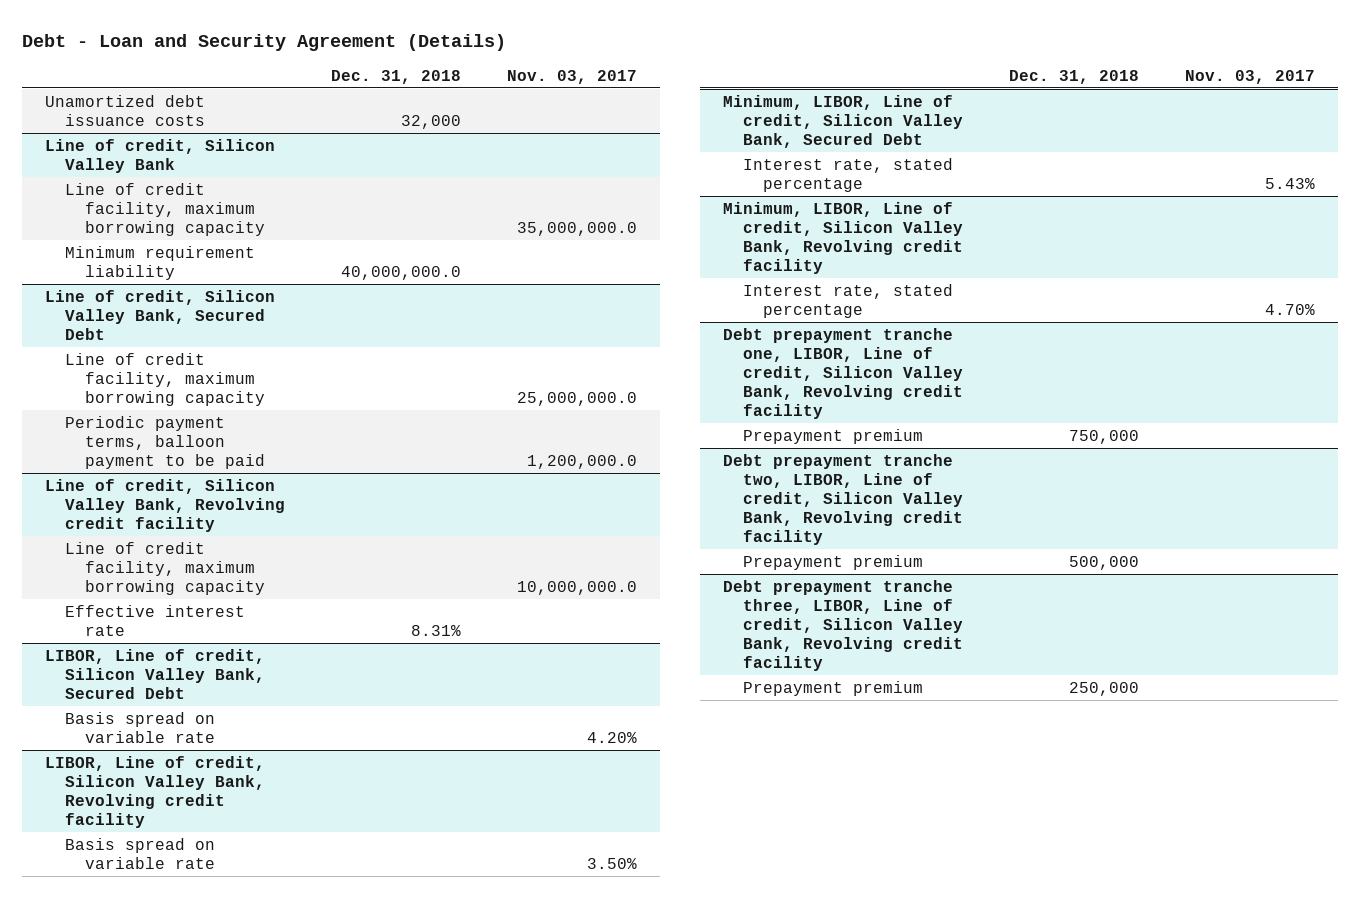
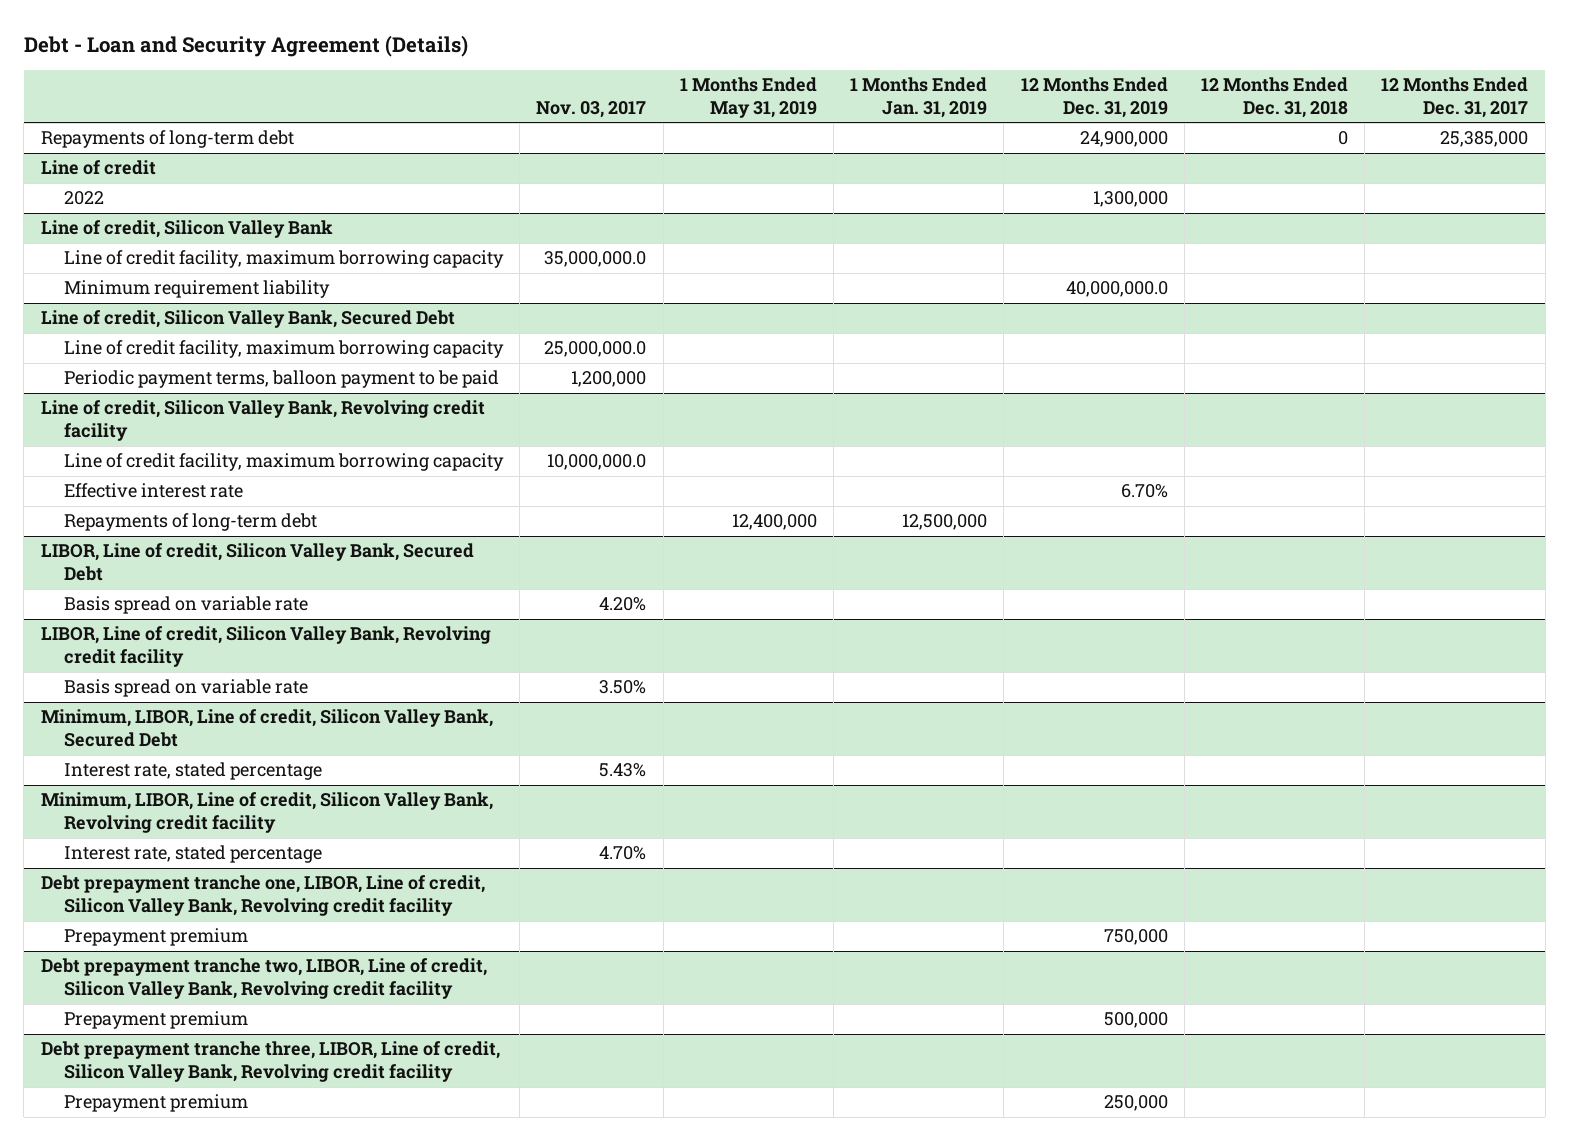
- | Dec. 31, 2018 | Nov. 03, 2017
+ | Nov. 03, 2017 | 1 Months Ended May 31, 2019 | 1 Months Ended Jan. 31, 2019 | 12 Months Ended Dec. 31, 2019 | 12 Months Ended Dec. 31, 2018 | 12 Months Ended Dec. 31, 2017
- Unamortized debt issuance costs | 32,000 |
+ Repayments of long-term debt | | | | 24,900,000 | 0 | 25,385,000
+ Line of credit
+ 2022 | | | | 1,300,000 | |
@ Line of credit, Silicon Valley Bank, Secured Debt
- Periodic payment terms, balloon payment to be paid | | 1,200,000.0
+ Periodic payment terms, balloon payment to be paid | 1,200,000 | | | | |
@ Line of credit, Silicon Valley Bank, Revolving credit facility
+ Repayments of long-term debt | | 12,400,000 | 12,500,000 | | |

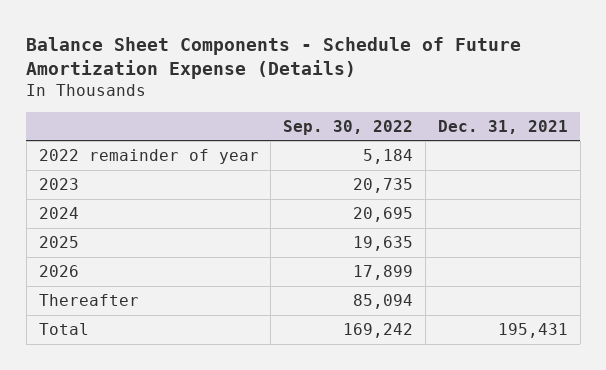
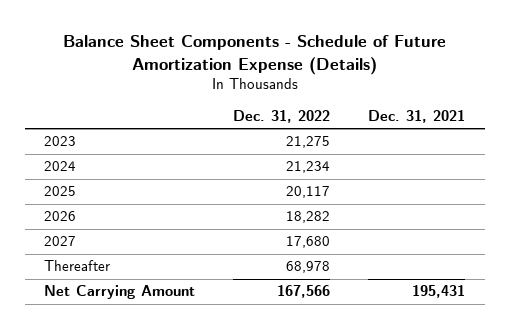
- | Sep. 30, 2022 | Dec. 31, 2021
+ | Dec. 31, 2022 | Dec. 31, 2021
- 2022 remainder of year | 5,184 |
+ 2027 | 17,680 |
- Total | 169,242 | 195,431
+ Net Carrying Amount | 167,566 | 195,431

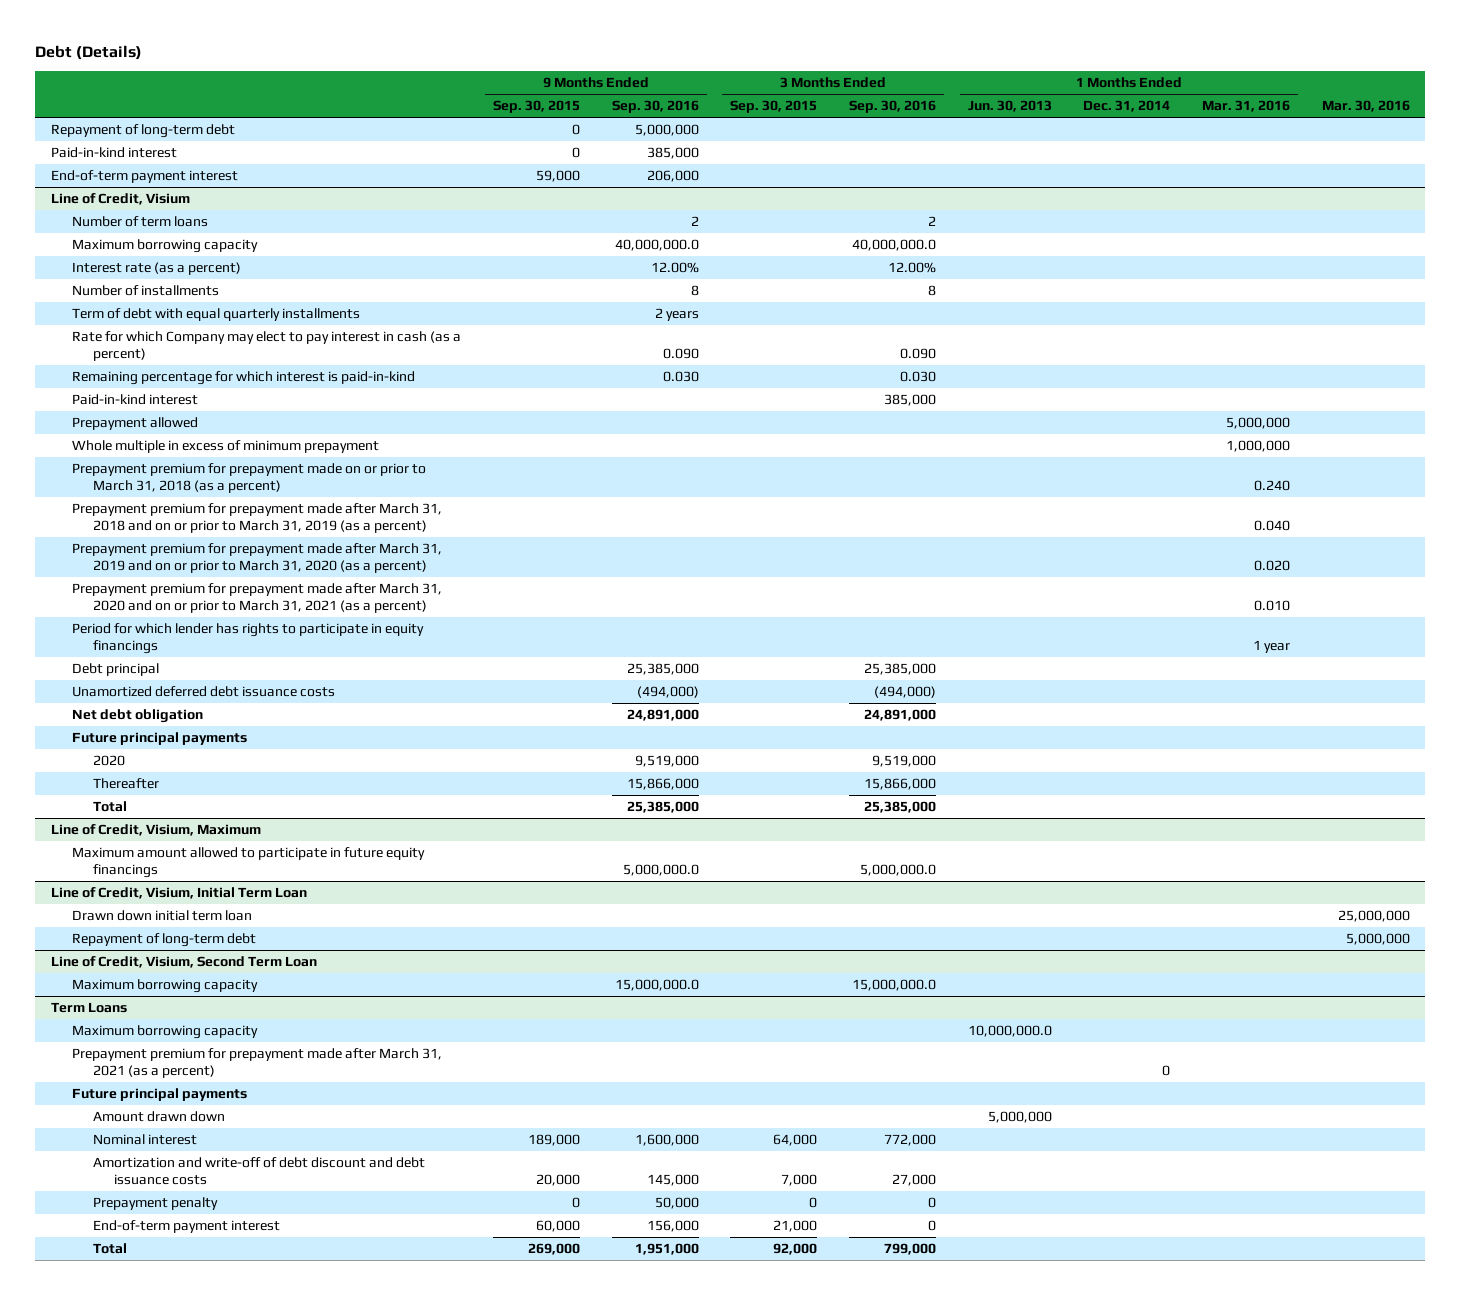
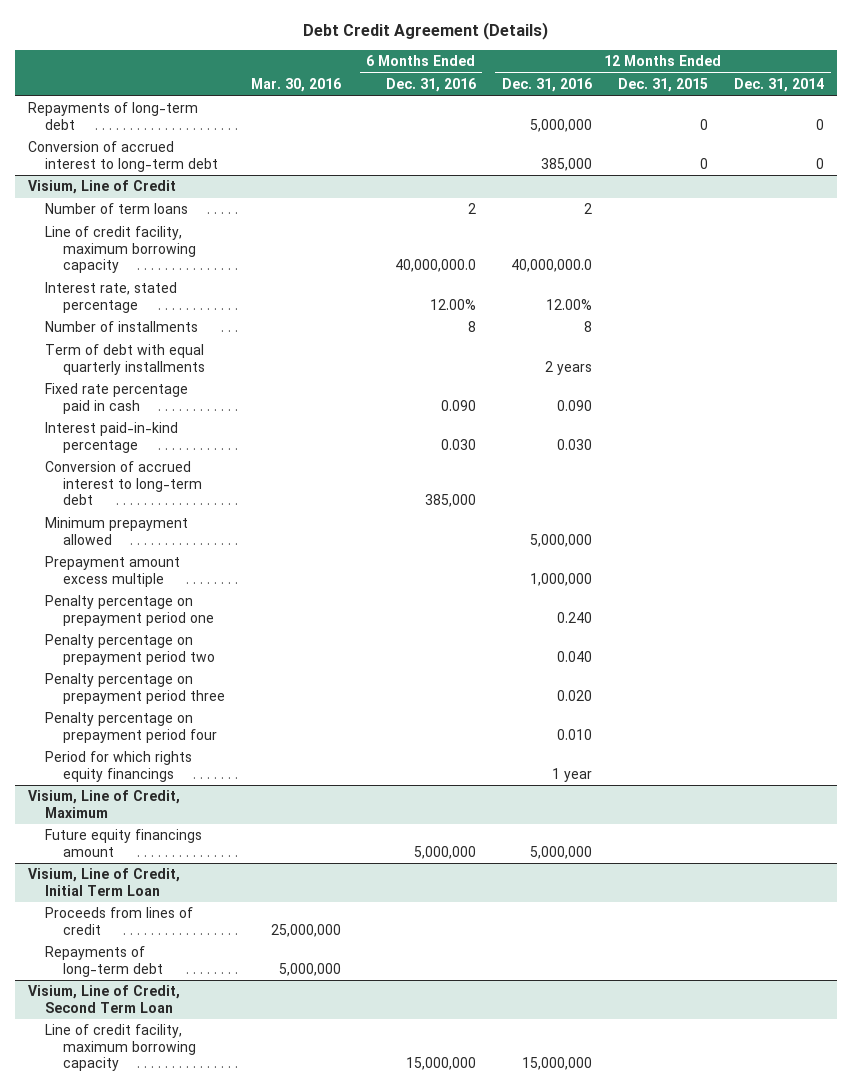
- Debt (Details)
+ Debt Credit Agreement (Details)
- | 9 Months Ended Sep. 30, 2015 | 9 Months Ended Sep. 30, 2016 | 3 Months Ended Sep. 30, 2015 | 3 Months Ended Sep. 30, 2016 | 1 Months Ended Jun. 30, 2013 | 1 Months Ended Dec. 31, 2014 | 1 Months Ended Mar. 31, 2016 | Mar. 30, 2016
+ | Mar. 30, 2016 | 6 Months Ended Dec. 31, 2016 | 12 Months Ended Dec. 31, 2016 | 12 Months Ended Dec. 31, 2015 | 12 Months Ended Dec. 31, 2014
- Repayment of long-term debt | 0 | 5,000,000 | | | | | |
- Paid-in-kind interest | 0 | 385,000 | | | | | |
- End-of-term payment interest | 59,000 | 206,000 | | | | | |
- Line of Credit, Visium
+ Repayments of long-term debt | | | 5,000,000 | 0 | 0
+ Conversion of accrued interest to long-term debt | | | 385,000 | 0 | 0
+ Visium, Line of Credit
- Maximum borrowing capacity | | 40,000,000.0 | | 40,000,000.0 | | | |
- Interest rate (as a percent) | | 12.00% | | 12.00% | | | |
+ Line of credit facility, maximum borrowing capacity | | 40,000,000.0 | 40,000,000.0 | |
+ Interest rate, stated percentage | | 12.00% | 12.00% | |
- Rate for which Company may elect to pay interest in cash (as a percent) | | 0.090 | | 0.090 | | | |
- Remaining percentage for which interest is paid-in-kind | | 0.030 | | 0.030 | | | |
- Paid-in-kind interest | | | | 385,000 | | | |
- Prepayment allowed | | | | | | | 5,000,000 |
- Whole multiple in excess of minimum prepayment | | | | | | | 1,000,000 |
- Prepayment premium for prepayment made on or prior to March 31, 2018 (as a percent) | | | | | | | 0.240 |
- Prepayment premium for prepayment made after March 31, 2018 and on or prior to March 31, 2019 (as a percent) | | | | | | | 0.040 |
- Prepayment premium for prepayment made after March 31, 2019 and on or prior to March 31, 2020 (as a percent) | | | | | | | 0.020 |
- Prepayment premium for prepayment made after March 31, 2020 and on or prior to March 31, 2021 (as a percent) | | | | | | | 0.010 |
- Period for which lender has rights to participate in equity financings | | | | | | | 1 year |
- Debt principal | | 25,385,000 | | 25,385,000 | | | |
- Unamortized deferred debt issuance costs | | (494,000) | | (494,000) | | | |
- Net debt obligation | | 24,891,000 | | 24,891,000 | | | |
- Future principal payments
- 2020 | | 9,519,000 | | 9,519,000 | | | |
- Thereafter | | 15,866,000 | | 15,866,000 | | | |
- Total | | 25,385,000 | | 25,385,000 | | | |
- Line of Credit, Visium, Maximum
- Maximum amount allowed to participate in future equity financings | | 5,000,000.0 | | 5,000,000.0 | | | |
- Line of Credit, Visium, Initial Term Loan
- Drawn down initial term loan | | | | | | | | 25,000,000
- Repayment of long-term debt | | | | | | | | 5,000,000
- Line of Credit, Visium, Second Term Loan
- Maximum borrowing capacity | | 15,000,000.0 | | 15,000,000.0 | | | |
- Term Loans
- Maximum borrowing capacity | | | | | 10,000,000.0 | | |
- Prepayment premium for prepayment made after March 31, 2021 (as a percent) | | | | | | 0 | |
- Future principal payments
- Amount drawn down | | | | | 5,000,000 | | |
- Nominal interest | 189,000 | 1,600,000 | 64,000 | 772,000 | | | |
- Amortization and write-off of debt discount and debt issuance costs | 20,000 | 145,000 | 7,000 | 27,000 | | | |
- Prepayment penalty | 0 | 50,000 | 0 | 0 | | | |
- End-of-term payment interest | 60,000 | 156,000 | 21,000 | 0 | | | |
- Total | 269,000 | 1,951,000 | 92,000 | 799,000 | | | |
+ Fixed rate percentage paid in cash | | 0.090 | 0.090 | |
+ Interest paid-in-kind percentage | | 0.030 | 0.030 | |
+ Conversion of accrued interest to long-term debt | | 385,000 | | |
+ Minimum prepayment allowed | | | 5,000,000 | |
+ Prepayment amount excess multiple | | | 1,000,000 | |
+ Penalty percentage on prepayment period one | | | 0.240 | |
+ Penalty percentage on prepayment period two | | | 0.040 | |
+ Penalty percentage on prepayment period three | | | 0.020 | |
+ Penalty percentage on prepayment period four | | | 0.010 | |
+ Period for which rights equity financings | | | 1 year | |
+ Visium, Line of Credit, Maximum
+ Future equity financings amount | | 5,000,000 | 5,000,000 | |
+ Visium, Line of Credit, Initial Term Loan
+ Proceeds from lines of credit | 25,000,000 | | | |
+ Repayments of long-term debt | 5,000,000 | | | |
+ Visium, Line of Credit, Second Term Loan
+ Line of credit facility, maximum borrowing capacity | | 15,000,000 | 15,000,000 | |

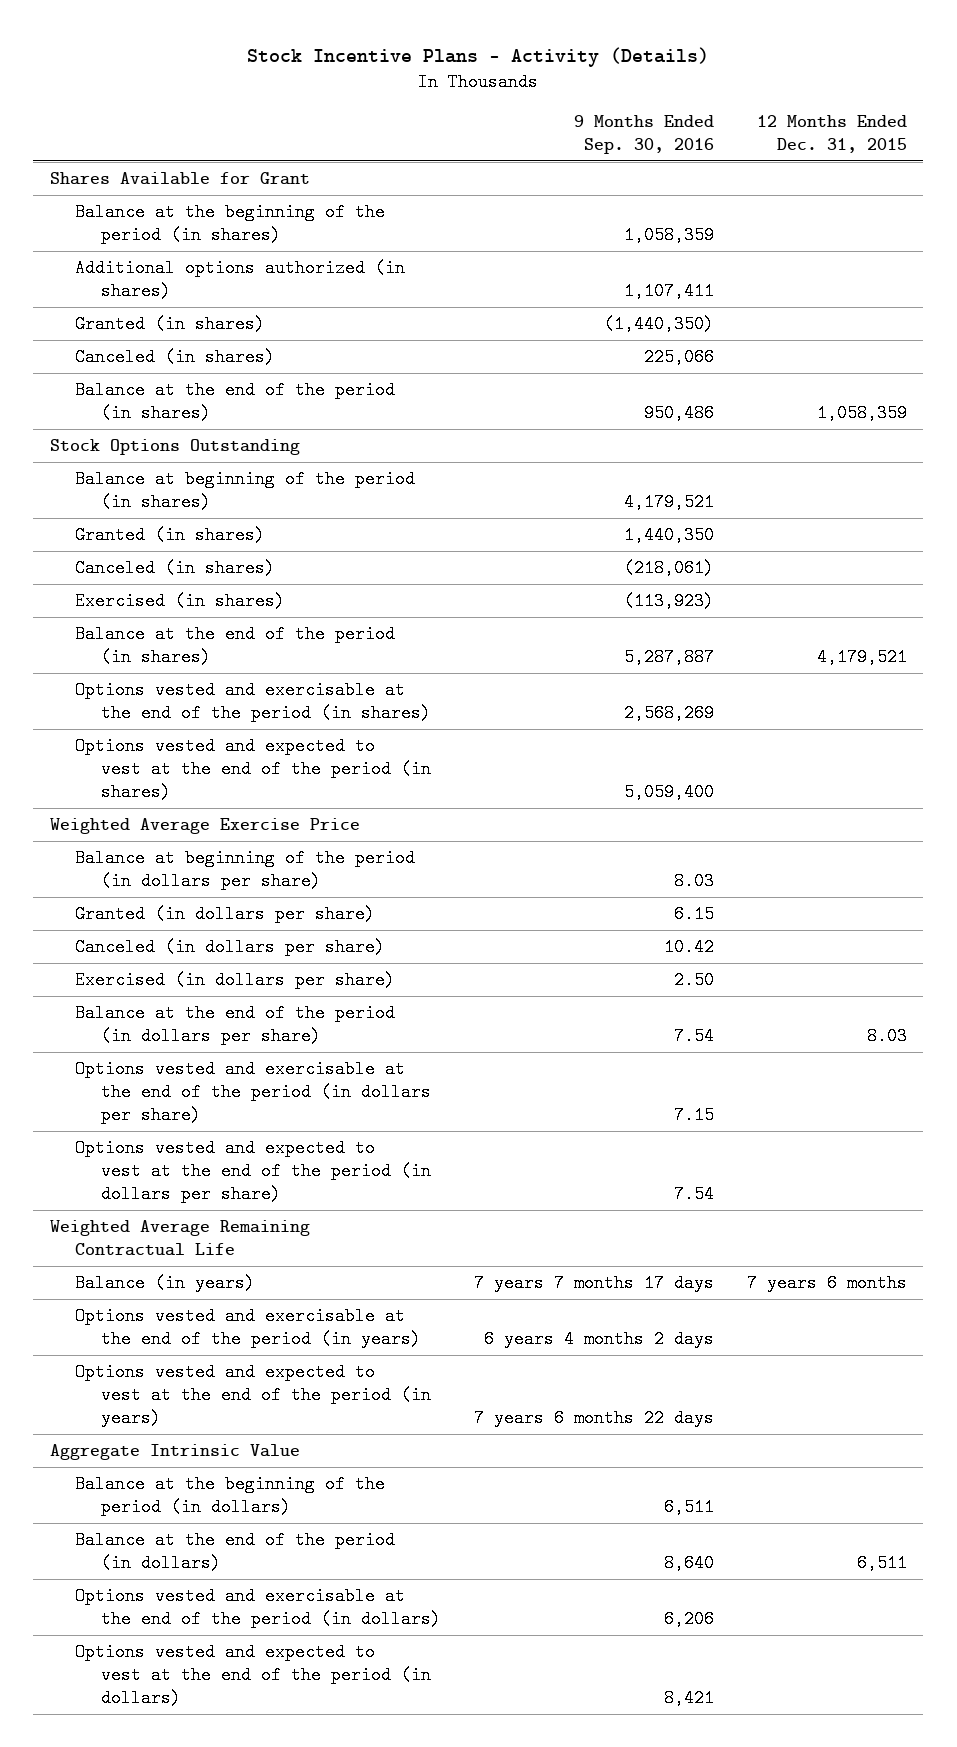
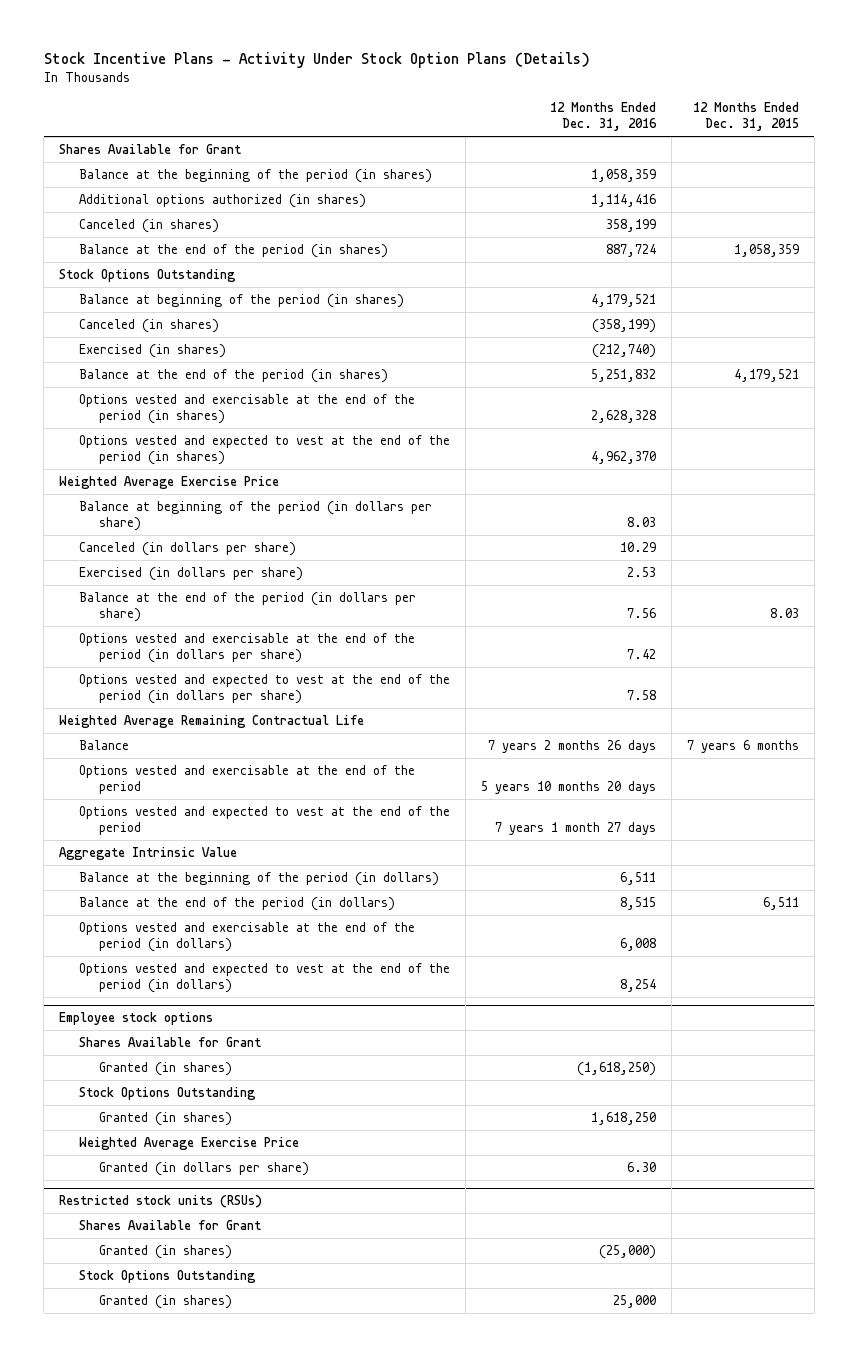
- Stock Incentive Plans - Activity (Details)
+ Stock Incentive Plans - Activity Under Stock Option Plans (Details)
- | 9 Months Ended Sep. 30, 2016 | 12 Months Ended Dec. 31, 2015
+ | 12 Months Ended Dec. 31, 2016 | 12 Months Ended Dec. 31, 2015
- Granted (in shares) | (1,440,350) |
- Granted (in shares) | 1,440,350 |
- Granted (in dollars per share) | 6.15 |
- Balance (in years) | 7 years 7 months 17 days | 7 years 6 months
- Options vested and exercisable at the end of the period (in years) | 6 years 4 months 2 days |
- Options vested and expected to vest at the end of the period (in years) | 7 years 6 months 22 days |
+ Balance | 7 years 2 months 26 days | 7 years 6 months
+ Options vested and exercisable at the end of the period | 5 years 10 months 20 days |
+ Options vested and expected to vest at the end of the period | 7 years 1 month 27 days |
+ Employee stock options
+ Shares Available for Grant
+ Granted (in shares) | (1,618,250) |
+ Stock Options Outstanding
+ Granted (in shares) | 1,618,250 |
+ Weighted Average Exercise Price
+ Granted (in dollars per share) | 6.30 |
+ Restricted stock units (RSUs)
+ Shares Available for Grant
+ Granted (in shares) | (25,000) |
+ Stock Options Outstanding
+ Granted (in shares) | 25,000 |

